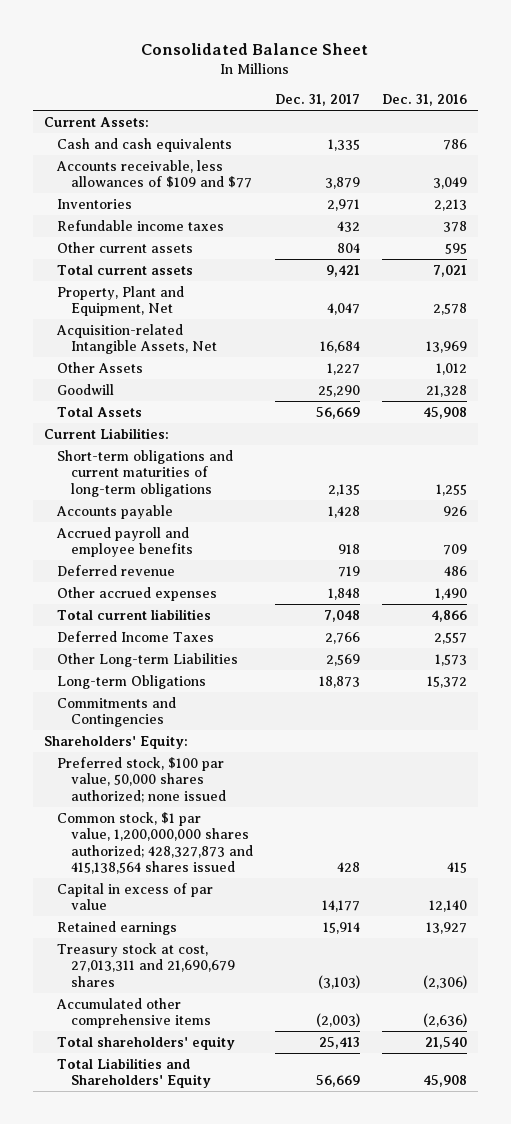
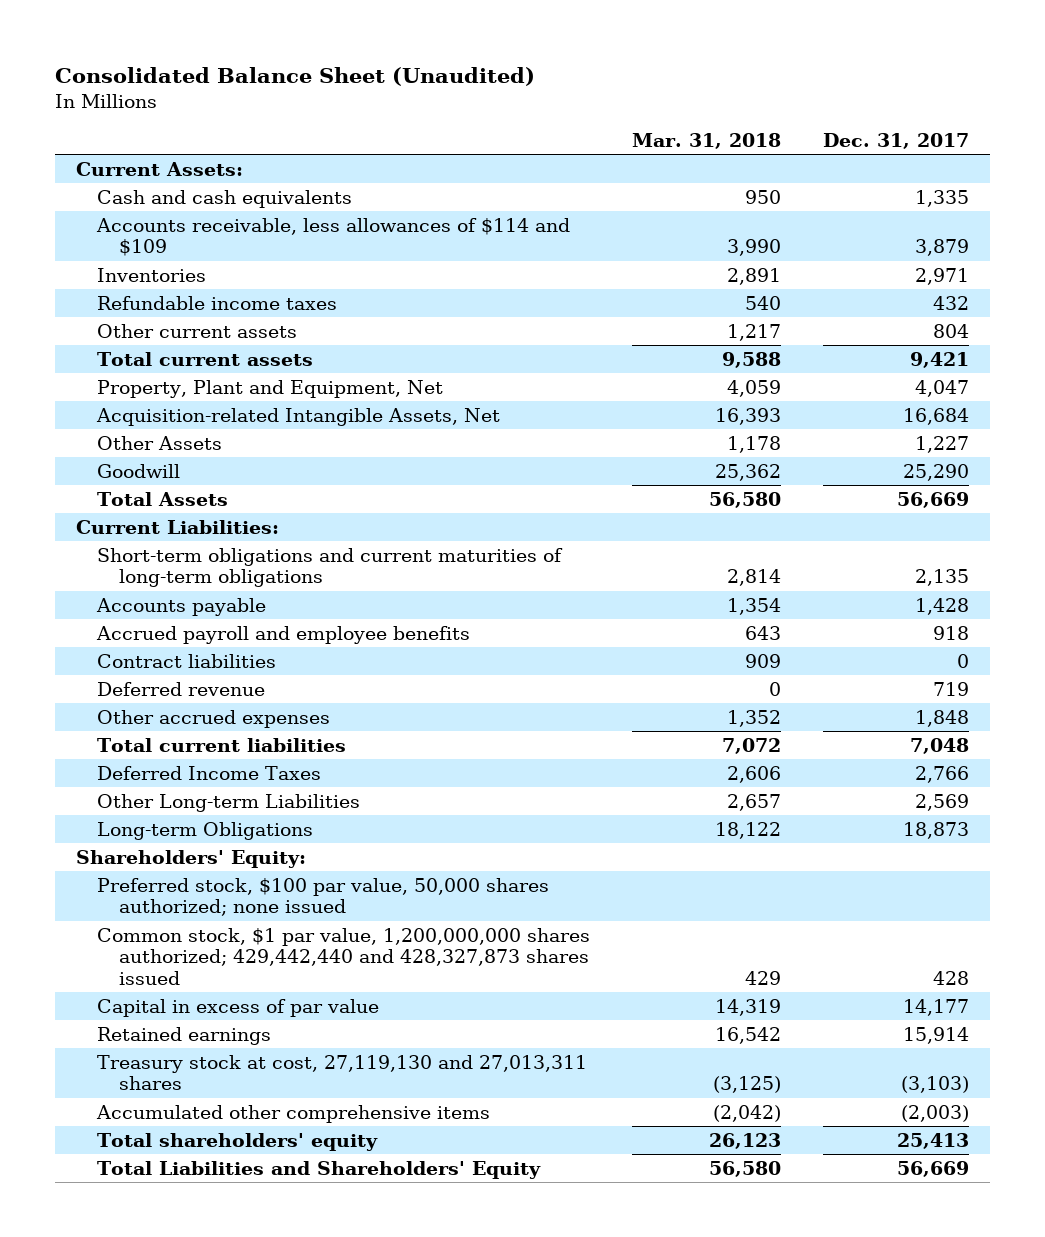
- Consolidated Balance Sheet
+ Consolidated Balance Sheet (Unaudited)
- | Dec. 31, 2017 | Dec. 31, 2016
+ | Mar. 31, 2018 | Dec. 31, 2017
- Accounts receivable, less allowances of $109 and $77 | 3,879 | 3,049
+ Accounts receivable, less allowances of $114 and $109 | 3,990 | 3,879
+ Contract liabilities | 909 | 0
- Commitments and Contingencies
- Common stock, $1 par value, 1,200,000,000 shares authorized; 428,327,873 and 415,138,564 shares issued | 428 | 415
+ Common stock, $1 par value, 1,200,000,000 shares authorized; 429,442,440 and 428,327,873 shares issued | 429 | 428
- Treasury stock at cost, 27,013,311 and 21,690,679 shares | (3,103) | (2,306)
+ Treasury stock at cost, 27,119,130 and 27,013,311 shares | (3,125) | (3,103)

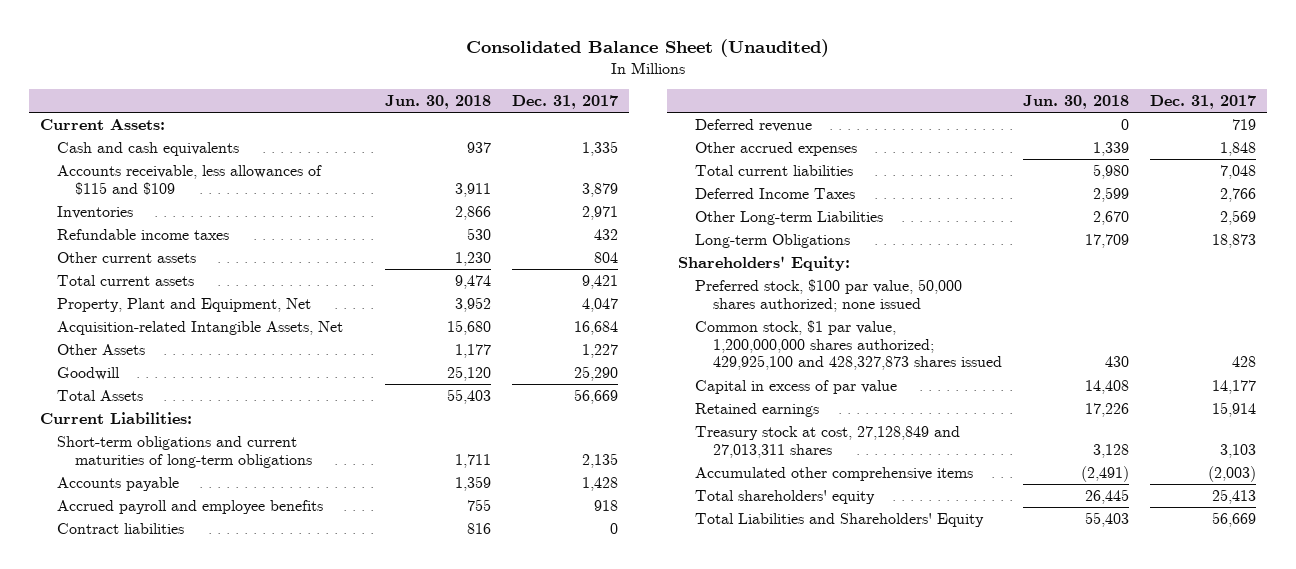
- | Mar. 31, 2018 | Dec. 31, 2017
+ | Jun. 30, 2018 | Dec. 31, 2017
- Accounts receivable, less allowances of $114 and $109 | 3,990 | 3,879
+ Accounts receivable, less allowances of $115 and $109 | 3,911 | 3,879
- Common stock, $1 par value, 1,200,000,000 shares authorized; 429,442,440 and 428,327,873 shares issued | 429 | 428
+ Common stock, $1 par value, 1,200,000,000 shares authorized; 429,925,100 and 428,327,873 shares issued | 430 | 428
- Treasury stock at cost, 27,119,130 and 27,013,311 shares | (3,125) | (3,103)
+ Treasury stock at cost, 27,128,849 and 27,013,311 shares | 3,128 | 3,103

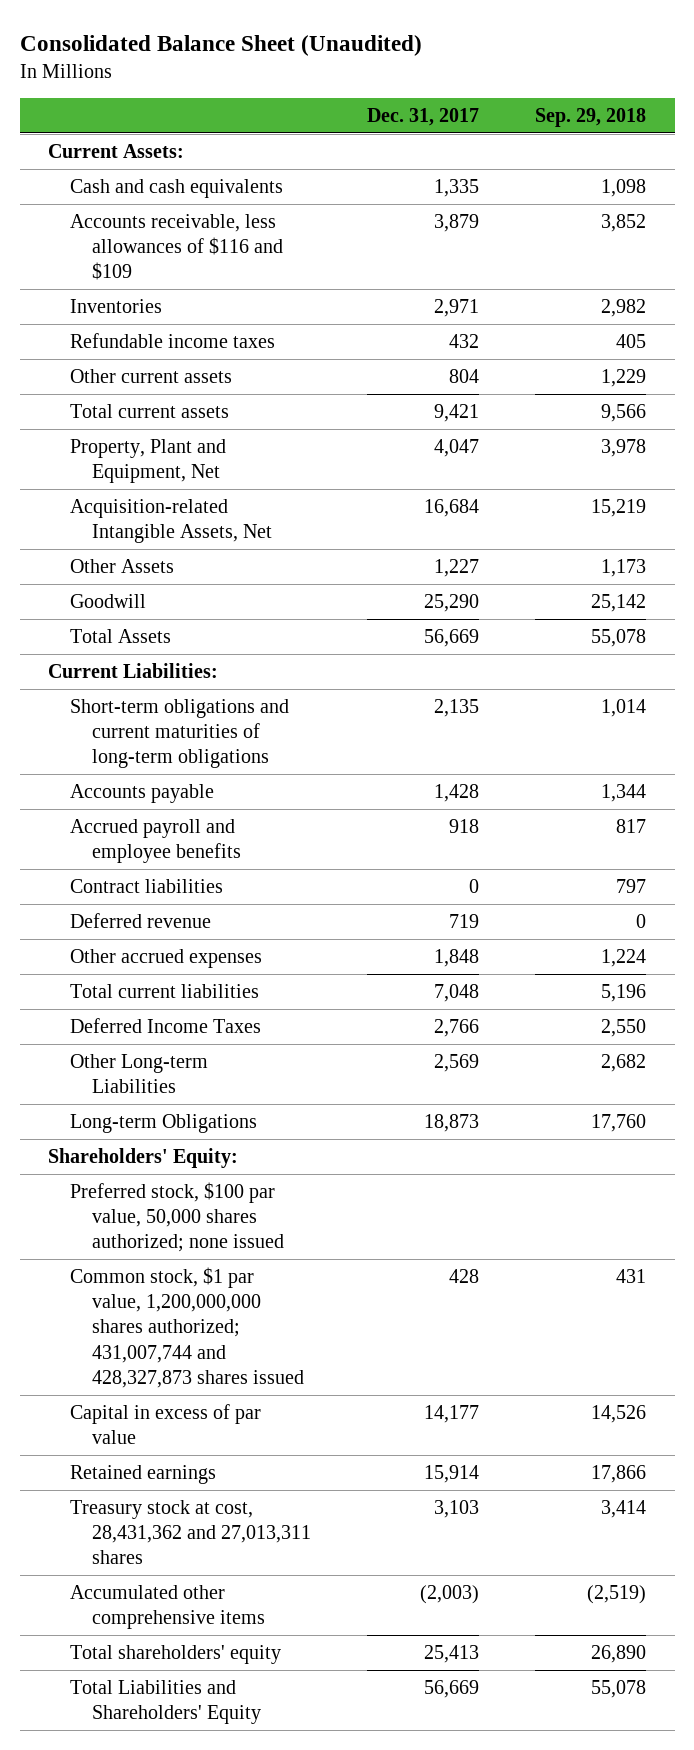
- | Jun. 30, 2018 | Dec. 31, 2017
+ | Dec. 31, 2017 | Sep. 29, 2018
- Accounts receivable, less allowances of $115 and $109 | 3,911 | 3,879
+ Accounts receivable, less allowances of $116 and $109 | 3,879 | 3,852
- Common stock, $1 par value, 1,200,000,000 shares authorized; 429,925,100 and 428,327,873 shares issued | 430 | 428
+ Common stock, $1 par value, 1,200,000,000 shares authorized; 431,007,744 and 428,327,873 shares issued | 428 | 431
- Treasury stock at cost, 27,128,849 and 27,013,311 shares | 3,128 | 3,103
+ Treasury stock at cost, 28,431,362 and 27,013,311 shares | 3,103 | 3,414

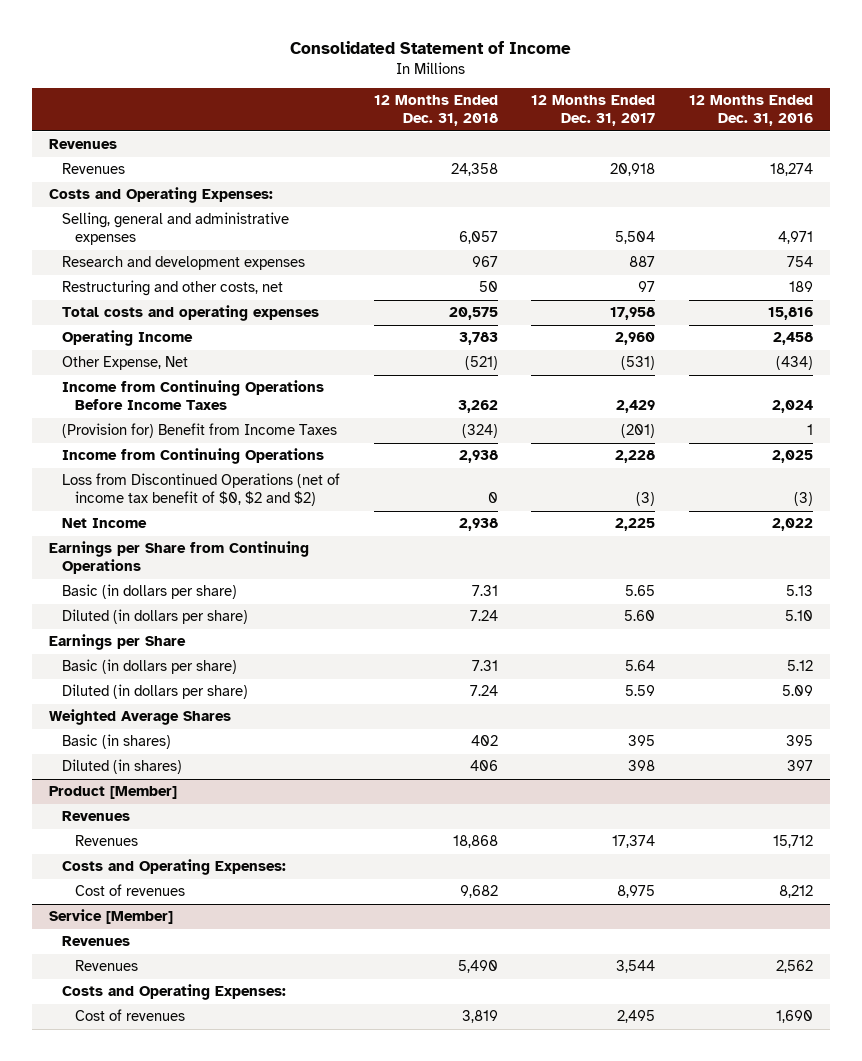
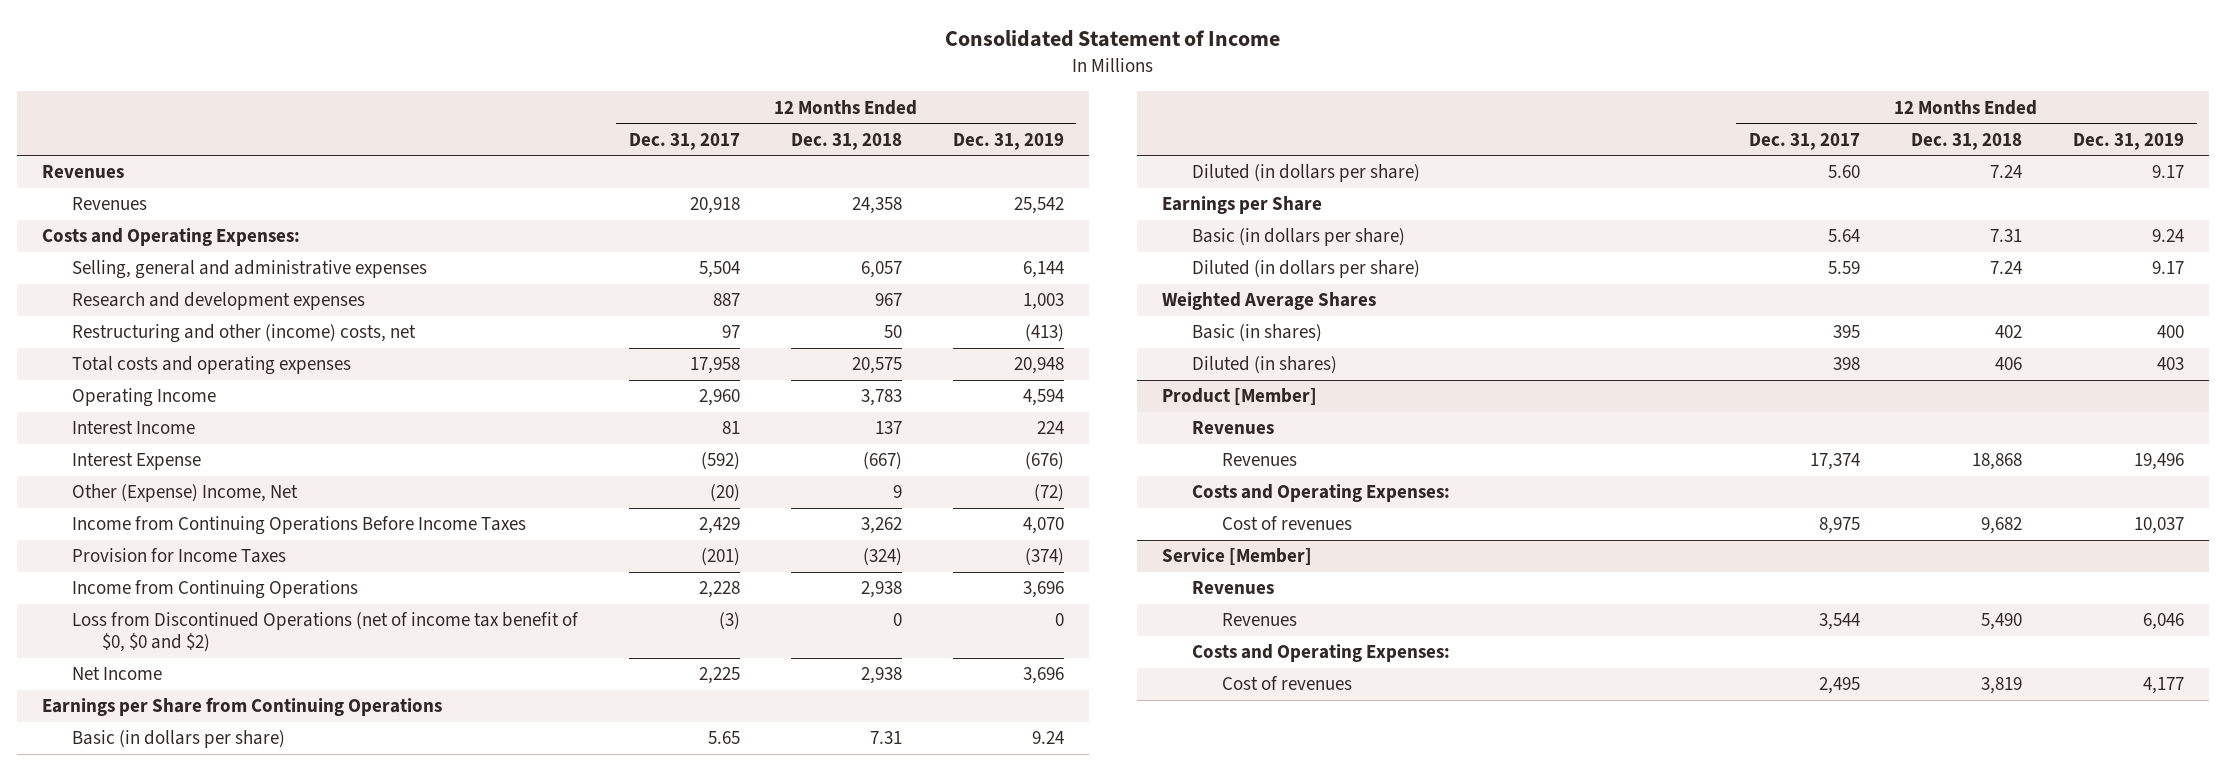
- | 12 Months Ended Dec. 31, 2018 | 12 Months Ended Dec. 31, 2017 | 12 Months Ended Dec. 31, 2016
+ | 12 Months Ended Dec. 31, 2017 | 12 Months Ended Dec. 31, 2018 | 12 Months Ended Dec. 31, 2019
- Restructuring and other costs, net | 50 | 97 | 189
+ Restructuring and other (income) costs, net | 97 | 50 | (413)
- Other Expense, Net | (521) | (531) | (434)
+ Interest Income | 81 | 137 | 224
+ Interest Expense | (592) | (667) | (676)
+ Other (Expense) Income, Net | (20) | 9 | (72)
- (Provision for) Benefit from Income Taxes | (324) | (201) | 1
+ Provision for Income Taxes | (201) | (324) | (374)
- Loss from Discontinued Operations (net of income tax benefit of $0, $2 and $2) | 0 | (3) | (3)
+ Loss from Discontinued Operations (net of income tax benefit of $0, $0 and $2) | (3) | 0 | 0

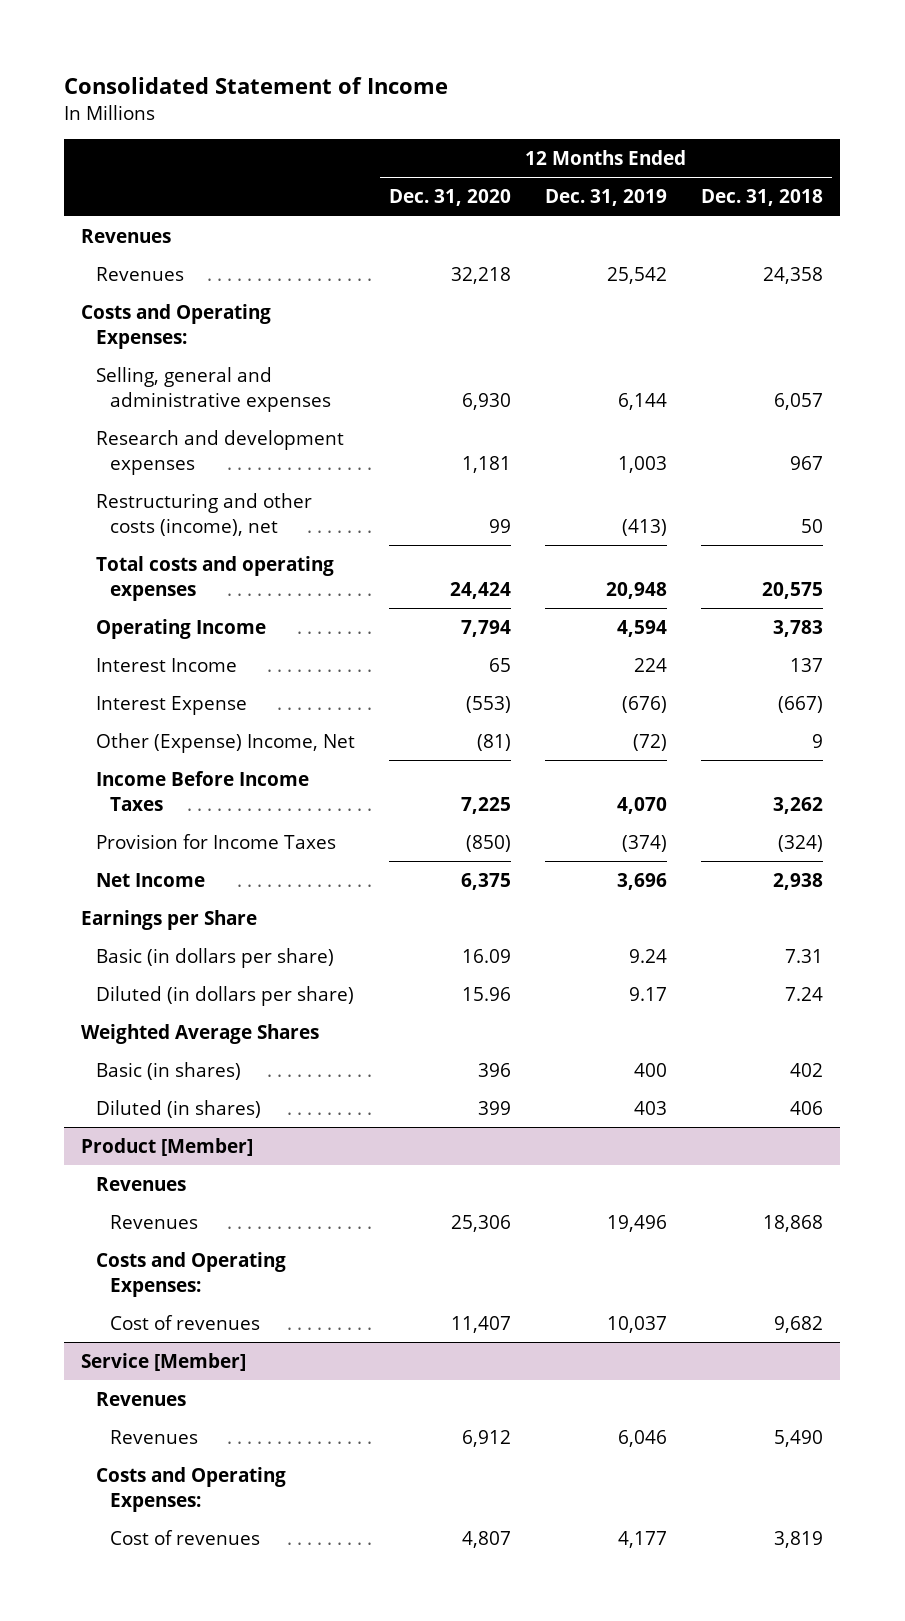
- | 12 Months Ended Dec. 31, 2017 | 12 Months Ended Dec. 31, 2018 | 12 Months Ended Dec. 31, 2019
+ | 12 Months Ended Dec. 31, 2020 | 12 Months Ended Dec. 31, 2019 | 12 Months Ended Dec. 31, 2018
- Restructuring and other (income) costs, net | 97 | 50 | (413)
+ Restructuring and other costs (income), net | 99 | (413) | 50
- Income from Continuing Operations Before Income Taxes | 2,429 | 3,262 | 4,070
+ Income Before Income Taxes | 7,225 | 4,070 | 3,262
- Income from Continuing Operations | 2,228 | 2,938 | 3,696
- Loss from Discontinued Operations (net of income tax benefit of $0, $0 and $2) | (3) | 0 | 0
- Earnings per Share from Continuing Operations
- Basic (in dollars per share) | 5.65 | 7.31 | 9.24
- Diluted (in dollars per share) | 5.60 | 7.24 | 9.17

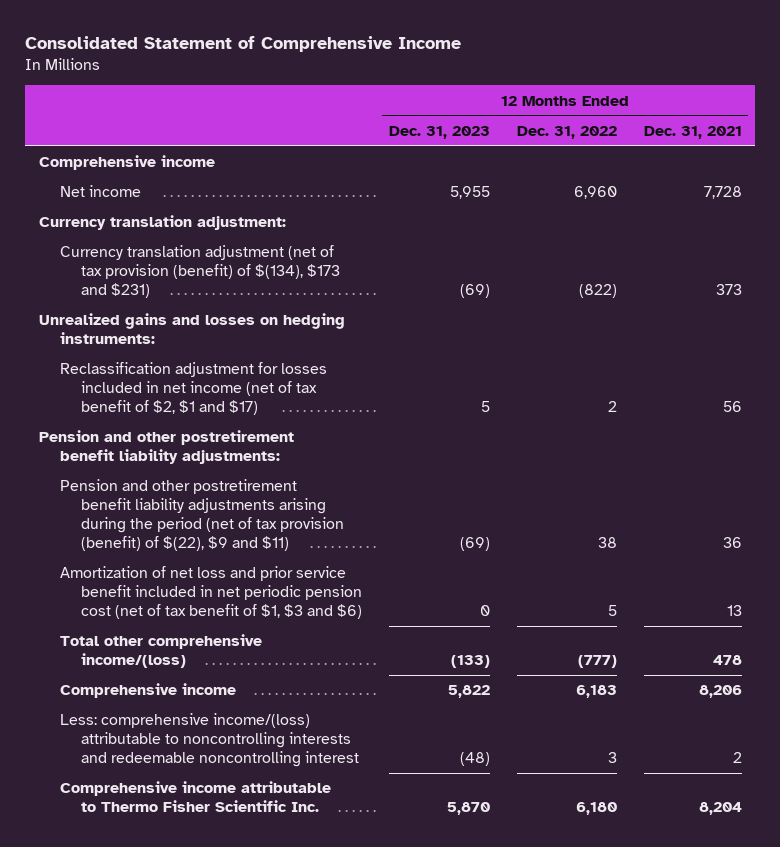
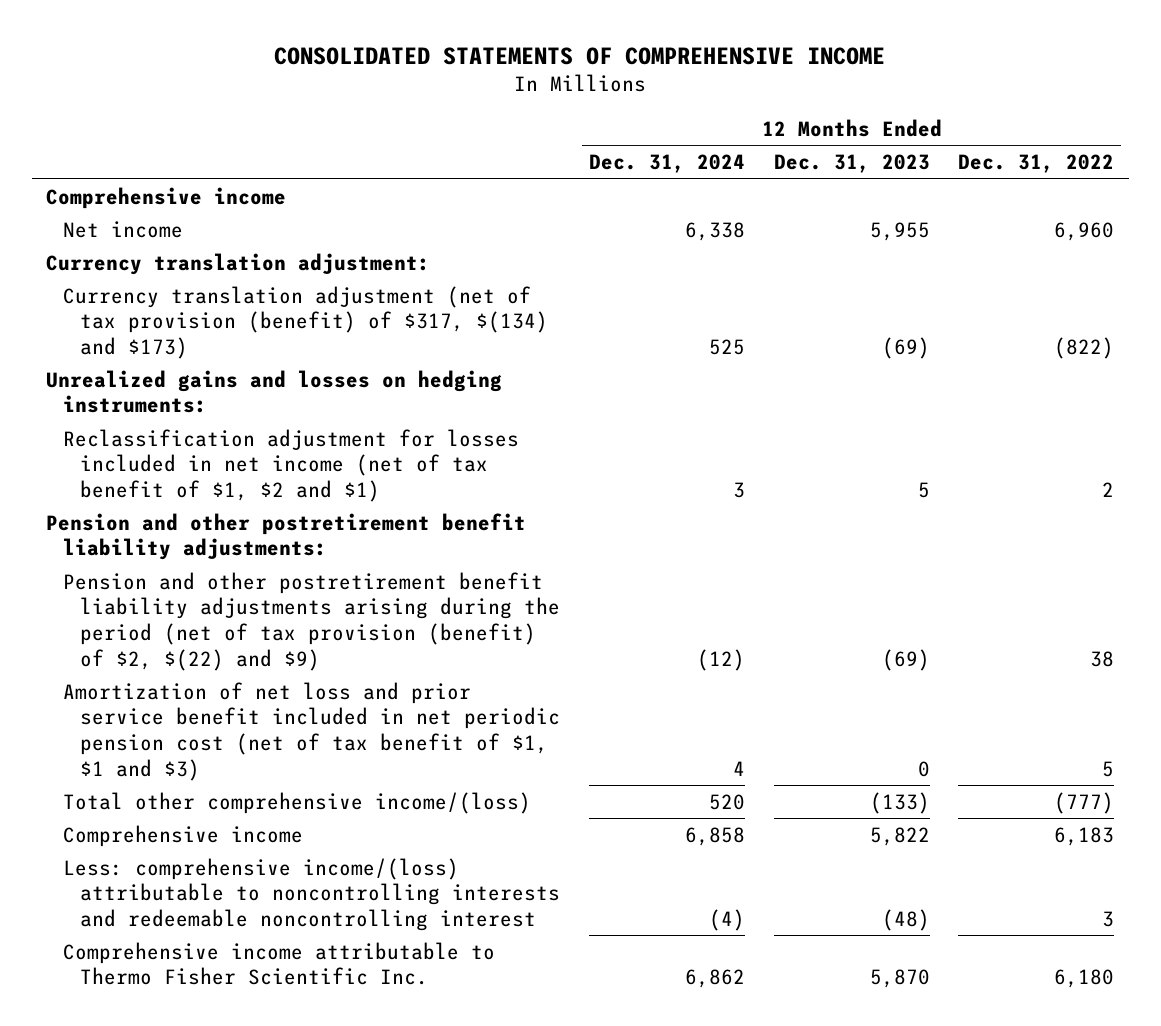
- Consolidated Statement of Comprehensive Income
+ CONSOLIDATED STATEMENTS OF COMPREHENSIVE INCOME
- | 12 Months Ended Dec. 31, 2023 | 12 Months Ended Dec. 31, 2022 | 12 Months Ended Dec. 31, 2021
+ | 12 Months Ended Dec. 31, 2024 | 12 Months Ended Dec. 31, 2023 | 12 Months Ended Dec. 31, 2022
- Currency translation adjustment (net of tax provision (benefit) of $(134), $173 and $231) | (69) | (822) | 373
+ Currency translation adjustment (net of tax provision (benefit) of $317, $(134) and $173) | 525 | (69) | (822)
- Reclassification adjustment for losses included in net income (net of tax benefit of $2, $1 and $17) | 5 | 2 | 56
+ Reclassification adjustment for losses included in net income (net of tax benefit of $1, $2 and $1) | 3 | 5 | 2
- Pension and other postretirement benefit liability adjustments arising during the period (net of tax provision (benefit) of $(22), $9 and $11) | (69) | 38 | 36
- Amortization of net loss and prior service benefit included in net periodic pension cost (net of tax benefit of $1, $3 and $6) | 0 | 5 | 13
+ Pension and other postretirement benefit liability adjustments arising during the period (net of tax provision (benefit) of $2, $(22) and $9) | (12) | (69) | 38
+ Amortization of net loss and prior service benefit included in net periodic pension cost (net of tax benefit of $1, $1 and $3) | 4 | 0 | 5

